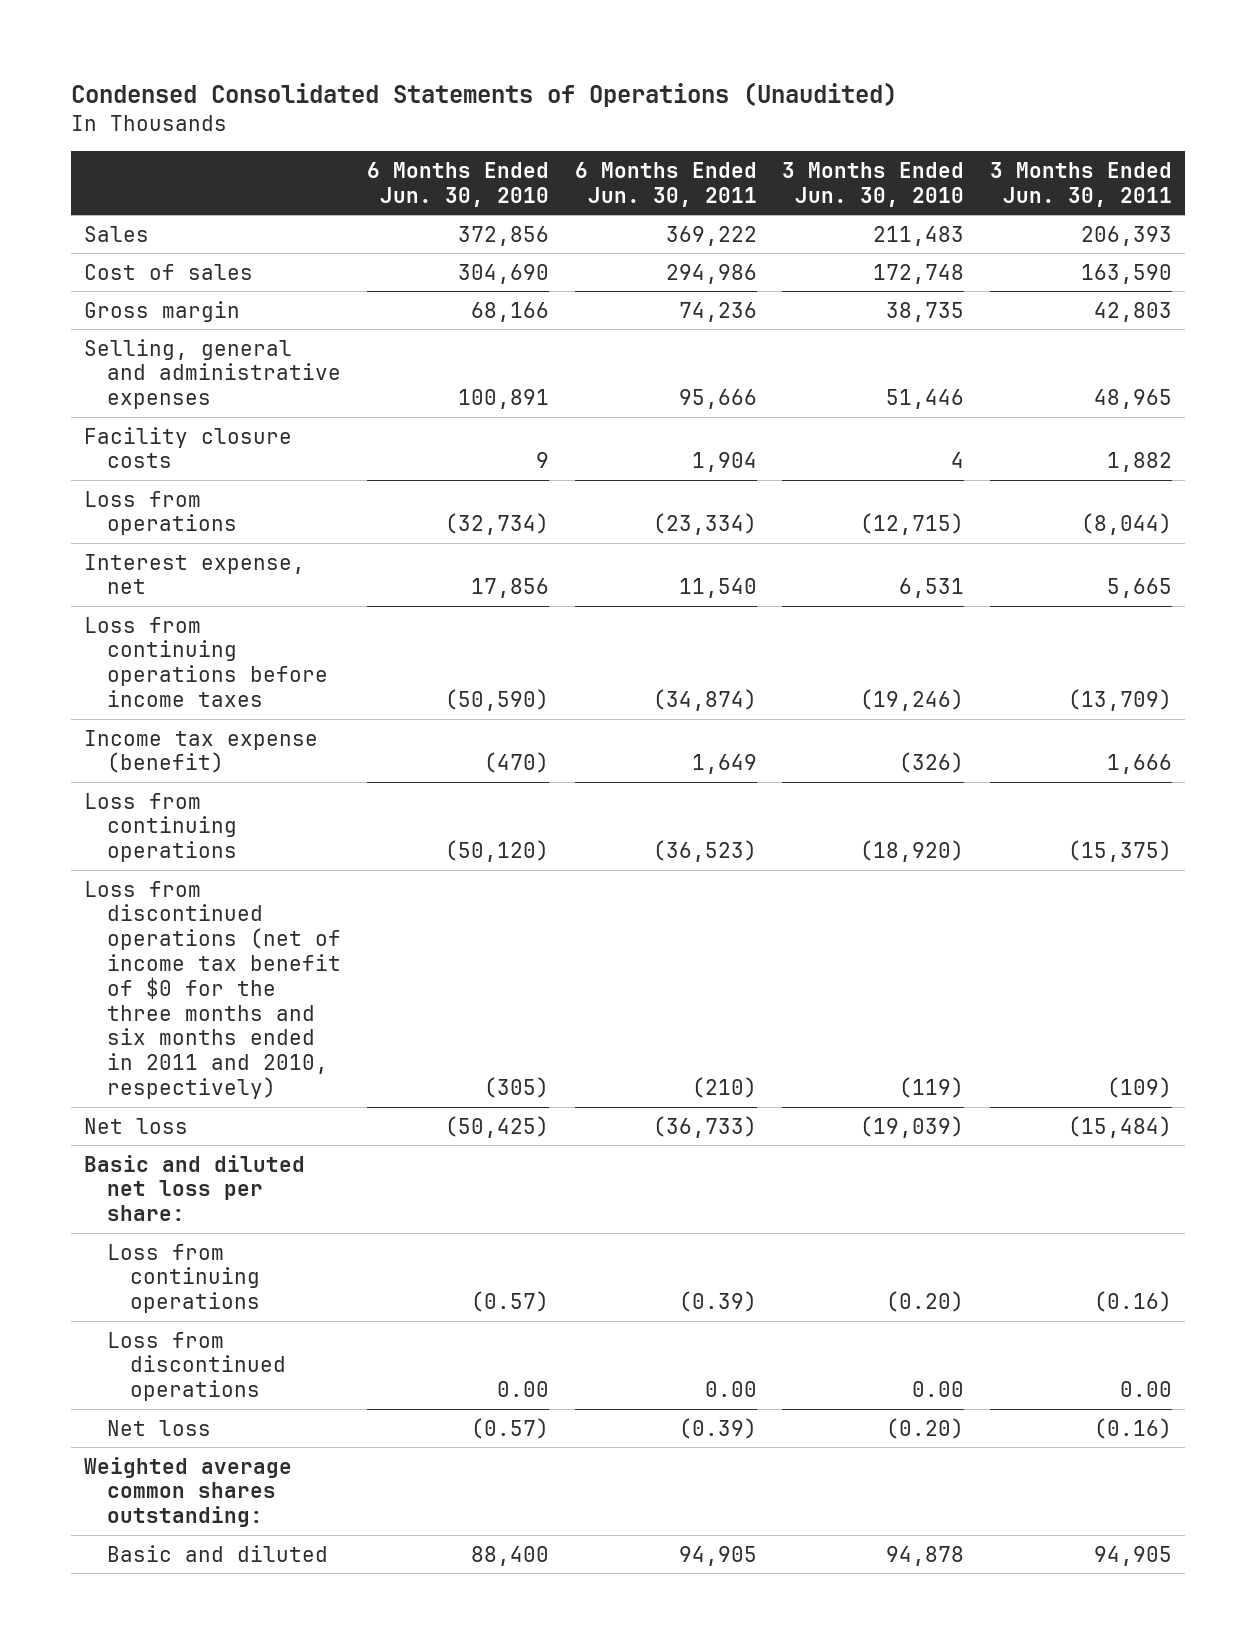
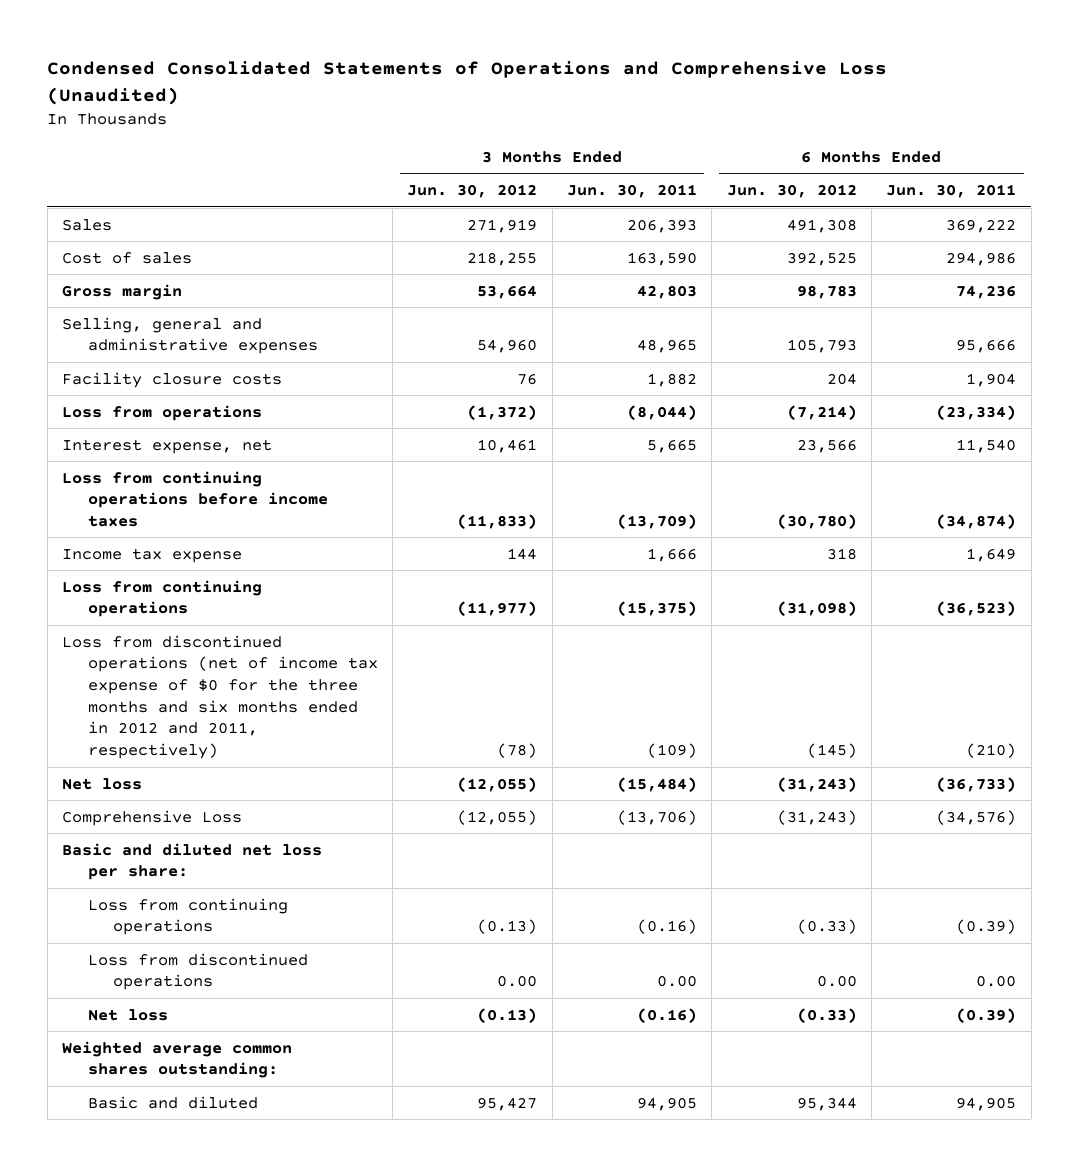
- Condensed Consolidated Statements of Operations (Unaudited)
+ Condensed Consolidated Statements of Operations and Comprehensive Loss (Unaudited)
- | 6 Months Ended Jun. 30, 2010 | 6 Months Ended Jun. 30, 2011 | 3 Months Ended Jun. 30, 2010 | 3 Months Ended Jun. 30, 2011
+ | 3 Months Ended Jun. 30, 2012 | 3 Months Ended Jun. 30, 2011 | 6 Months Ended Jun. 30, 2012 | 6 Months Ended Jun. 30, 2011
- Income tax expense (benefit) | (470) | 1,649 | (326) | 1,666
+ Income tax expense | 144 | 1,666 | 318 | 1,649
- Loss from discontinued operations (net of income tax benefit of $0 for the three months and six months ended in 2011 and 2010, respectively) | (305) | (210) | (119) | (109)
+ Loss from discontinued operations (net of income tax expense of $0 for the three months and six months ended in 2012 and 2011, respectively) | (78) | (109) | (145) | (210)
+ Comprehensive Loss | (12,055) | (13,706) | (31,243) | (34,576)

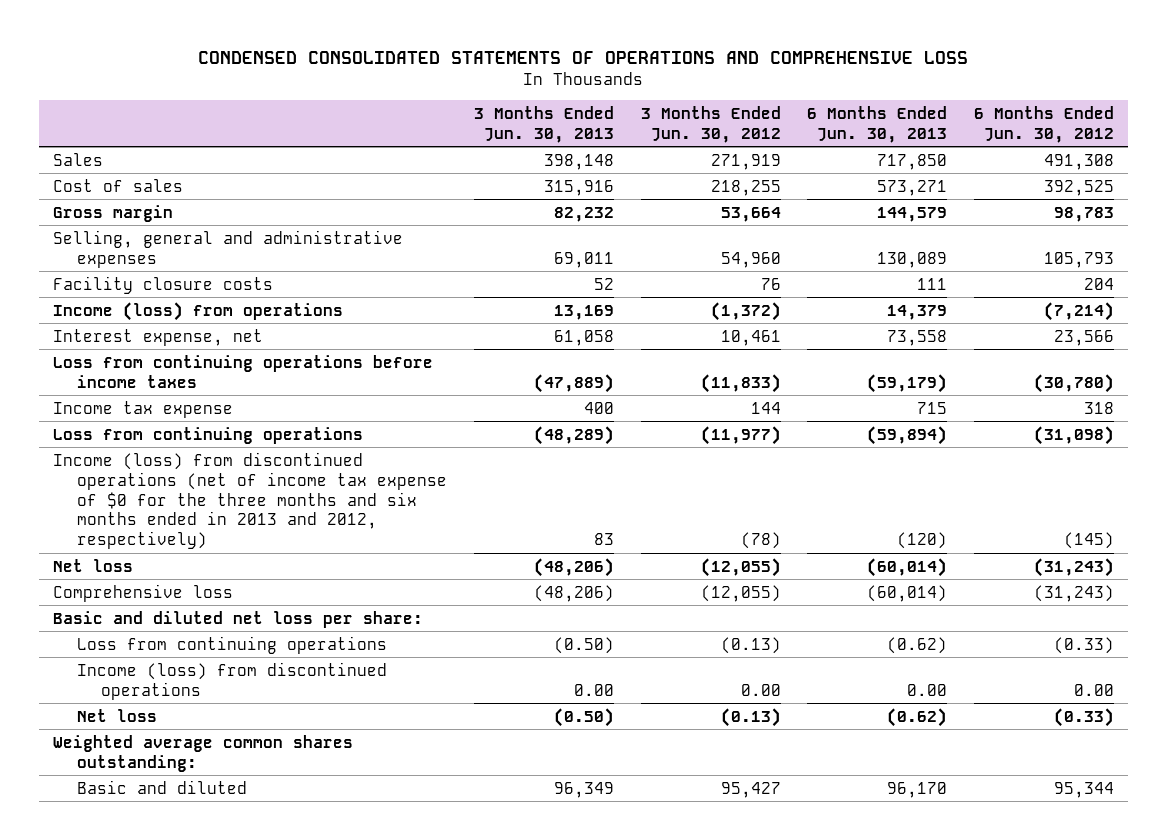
- Condensed Consolidated Statements of Operations and Comprehensive Loss (Unaudited)
+ CONDENSED CONSOLIDATED STATEMENTS OF OPERATIONS AND COMPREHENSIVE LOSS
- | 3 Months Ended Jun. 30, 2012 | 3 Months Ended Jun. 30, 2011 | 6 Months Ended Jun. 30, 2012 | 6 Months Ended Jun. 30, 2011
+ | 3 Months Ended Jun. 30, 2013 | 3 Months Ended Jun. 30, 2012 | 6 Months Ended Jun. 30, 2013 | 6 Months Ended Jun. 30, 2012
- Loss from operations | (1,372) | (8,044) | (7,214) | (23,334)
+ Income (loss) from operations | 13,169 | (1,372) | 14,379 | (7,214)
- Loss from discontinued operations (net of income tax expense of $0 for the three months and six months ended in 2012 and 2011, respectively) | (78) | (109) | (145) | (210)
+ Income (loss) from discontinued operations (net of income tax expense of $0 for the three months and six months ended in 2013 and 2012, respectively) | 83 | (78) | (120) | (145)
- Comprehensive Loss | (12,055) | (13,706) | (31,243) | (34,576)
+ Comprehensive loss | (48,206) | (12,055) | (60,014) | (31,243)
- Loss from discontinued operations | 0.00 | 0.00 | 0.00 | 0.00
+ Income (loss) from discontinued operations | 0.00 | 0.00 | 0.00 | 0.00

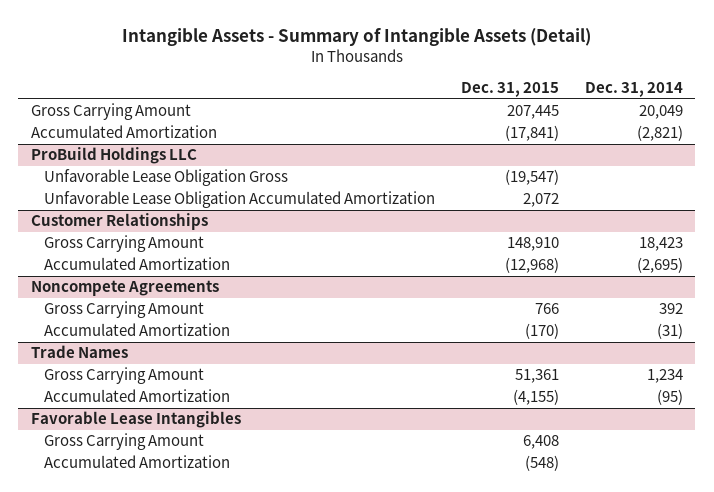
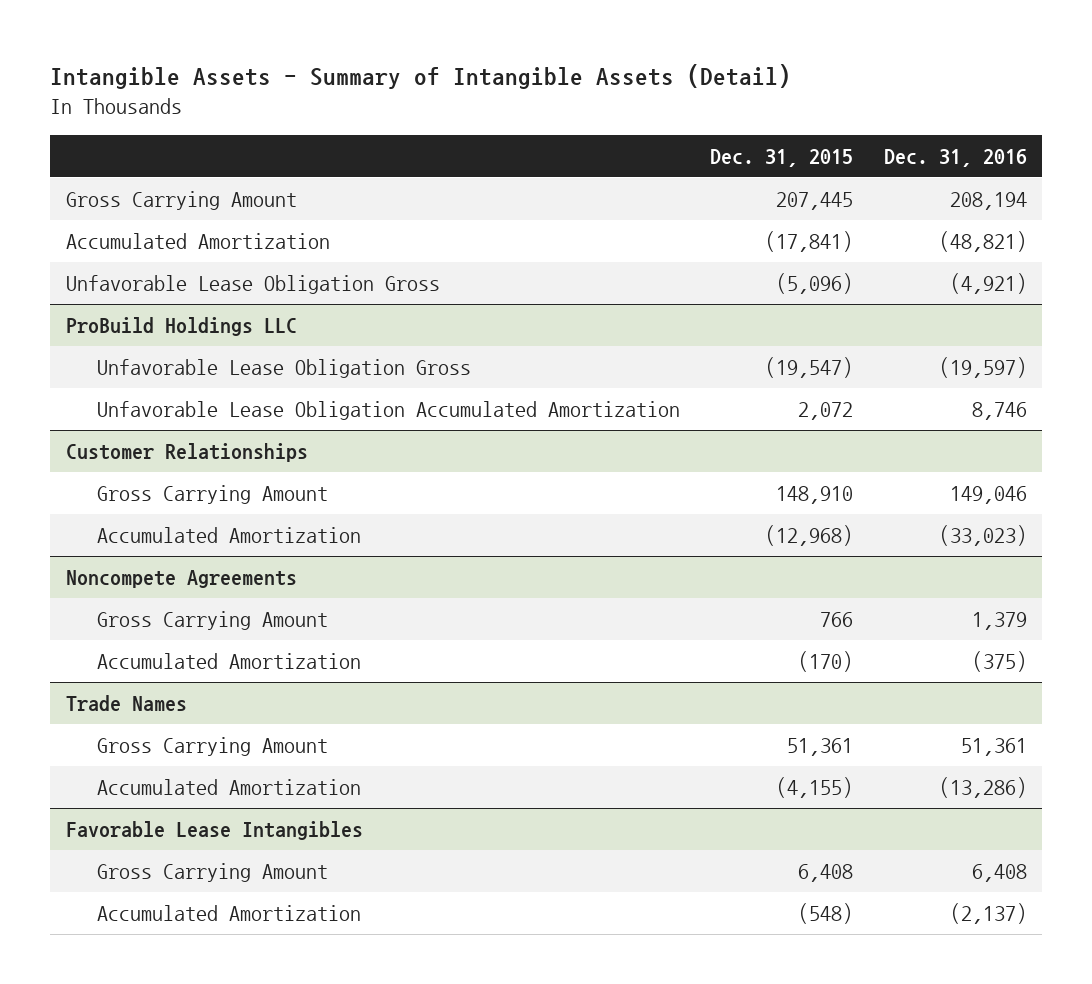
- | Dec. 31, 2015 | Dec. 31, 2014
+ | Dec. 31, 2015 | Dec. 31, 2016
+ Unfavorable Lease Obligation Gross | (5,096) | (4,921)

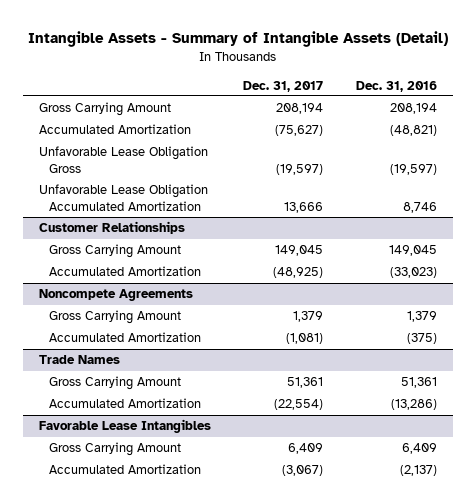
- | Dec. 31, 2015 | Dec. 31, 2016
+ | Dec. 31, 2017 | Dec. 31, 2016
- Unfavorable Lease Obligation Gross | (5,096) | (4,921)
- ProBuild Holdings LLC
@ Customer Relationships
- Gross Carrying Amount | 148,910 | 149,046
+ Gross Carrying Amount | 149,045 | 149,045
@ Favorable Lease Intangibles
- Gross Carrying Amount | 6,408 | 6,408
+ Gross Carrying Amount | 6,409 | 6,409

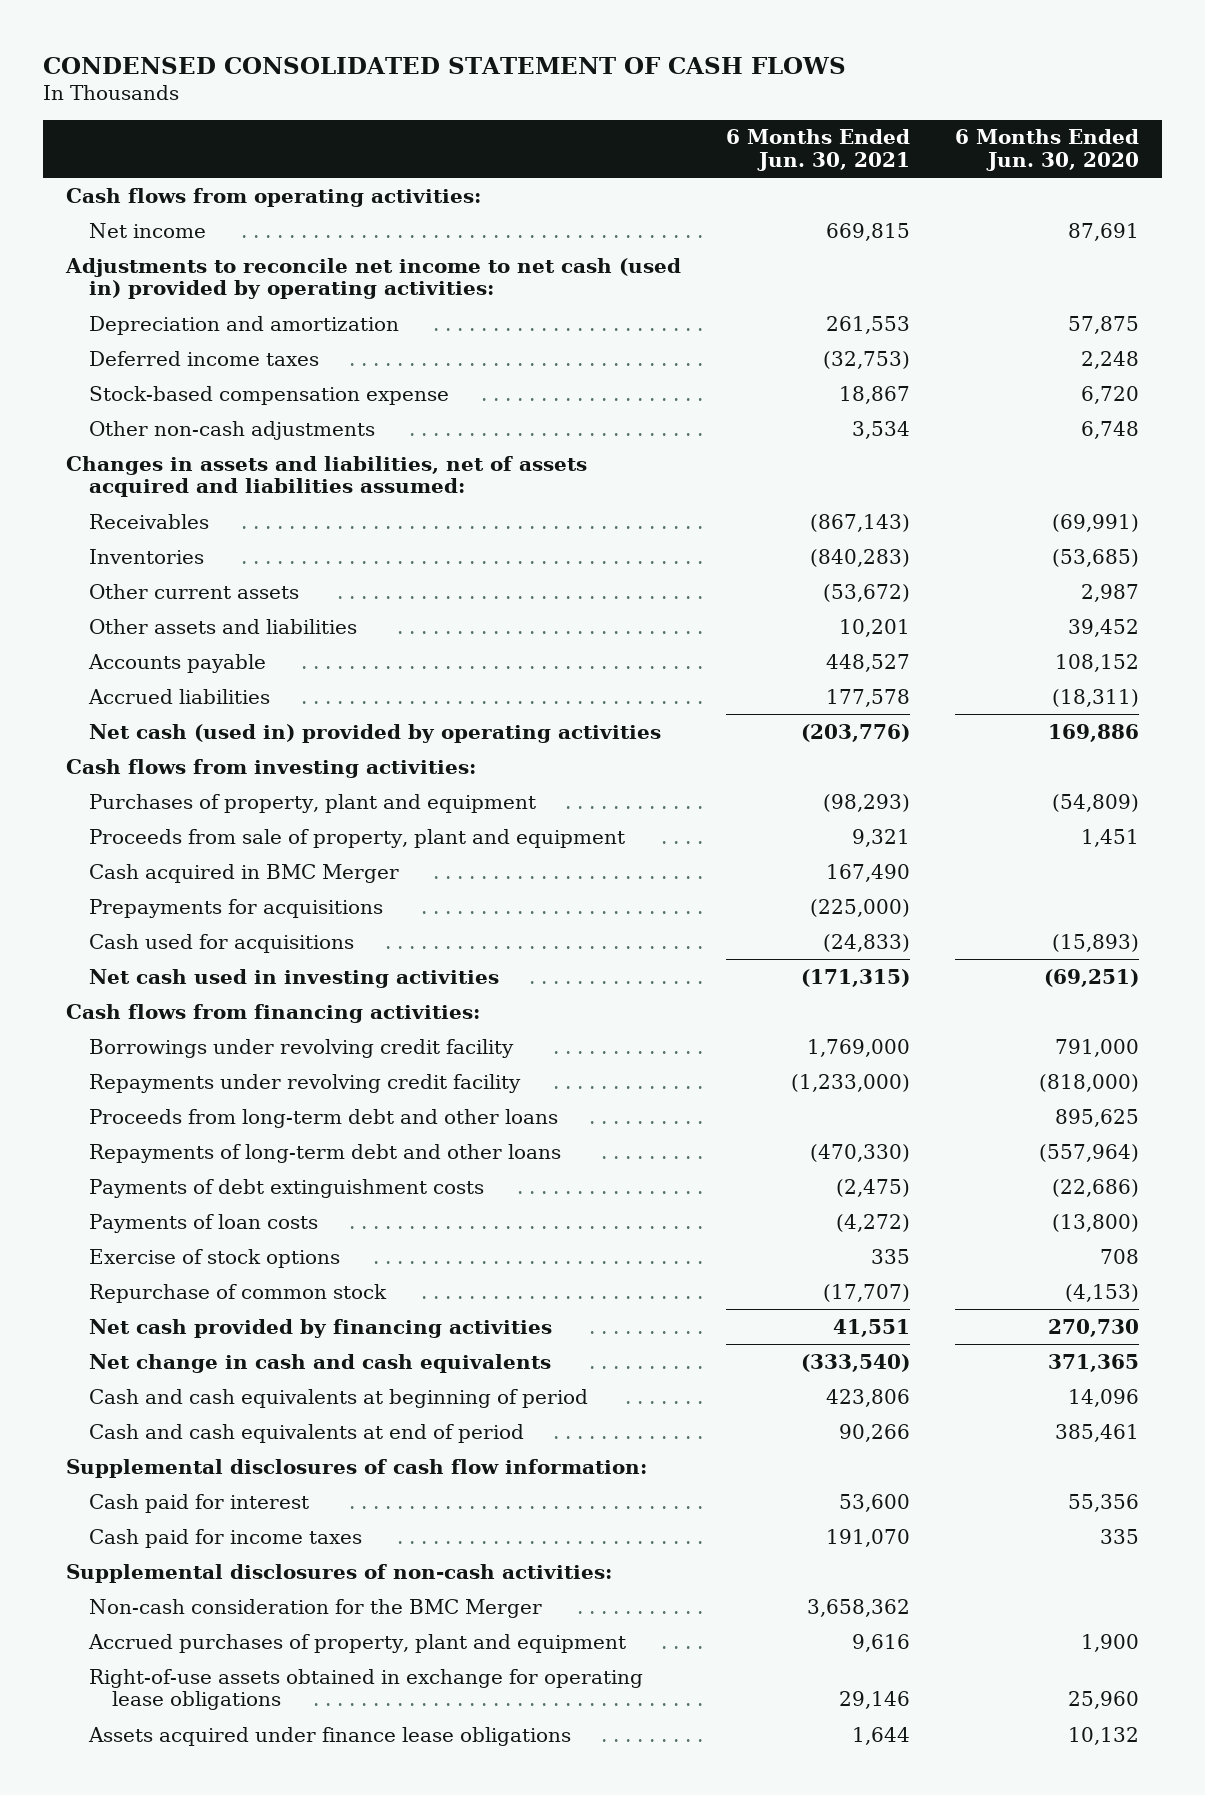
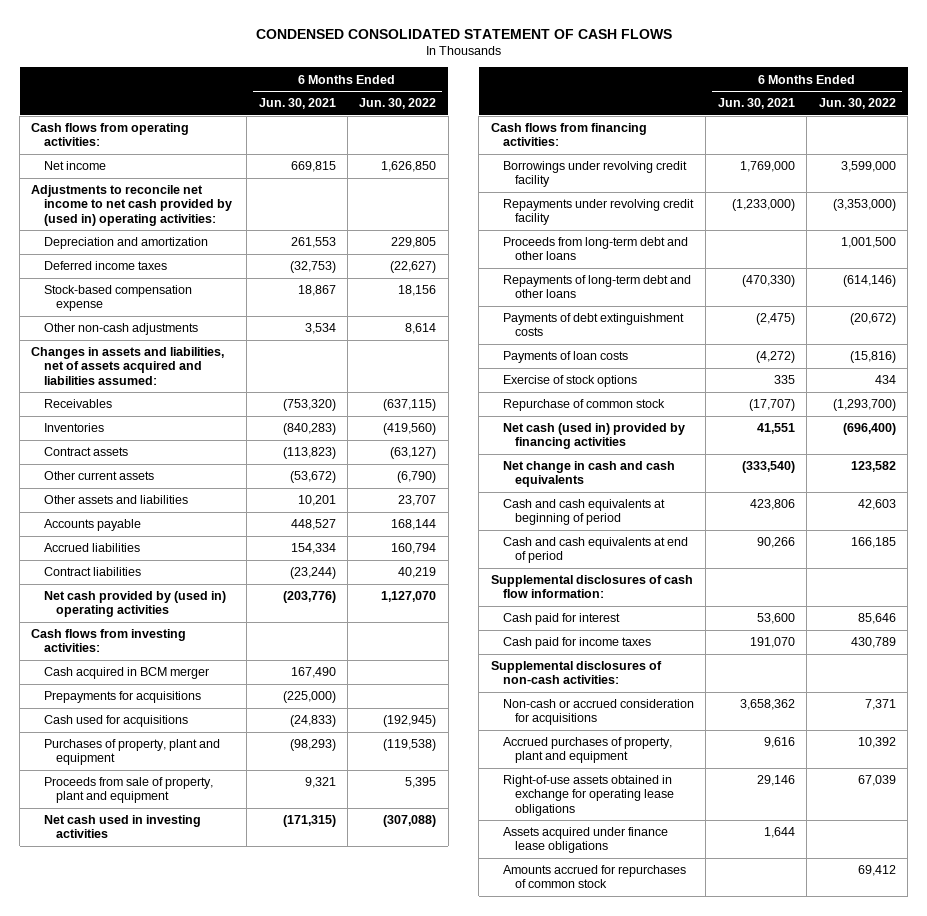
- | 6 Months Ended Jun. 30, 2021 | 6 Months Ended Jun. 30, 2020
+ | 6 Months Ended Jun. 30, 2021 | 6 Months Ended Jun. 30, 2022
- Adjustments to reconcile net income to net cash (used in) provided by operating activities:
+ Adjustments to reconcile net income to net cash provided by (used in) operating activities:
- Receivables | (867,143) | (69,991)
+ Receivables | (753,320) | (637,115)
+ Contract assets | (113,823) | (63,127)
- Accrued liabilities | 177,578 | (18,311)
- Net cash (used in) provided by operating activities | (203,776) | 169,886
+ Accrued liabilities | 154,334 | 160,794
+ Contract liabilities | (23,244) | 40,219
+ Net cash provided by (used in) operating activities | (203,776) | 1,127,070
- Cash acquired in BMC Merger | 167,490 |
+ Cash acquired in BCM merger | 167,490 |
moved down: Purchases of property, plant and equipment | (98,293) | (119,538)
moved down: Proceeds from sale of property, plant and equipment | 9,321 | 5,395
- Net cash provided by financing activities | 41,551 | 270,730
+ Net cash (used in) provided by financing activities | 41,551 | (696,400)
- Non-cash consideration for the BMC Merger | 3,658,362 |
+ Non-cash or accrued consideration for acquisitions | 3,658,362 | 7,371
+ Amounts accrued for repurchases of common stock | | 69,412

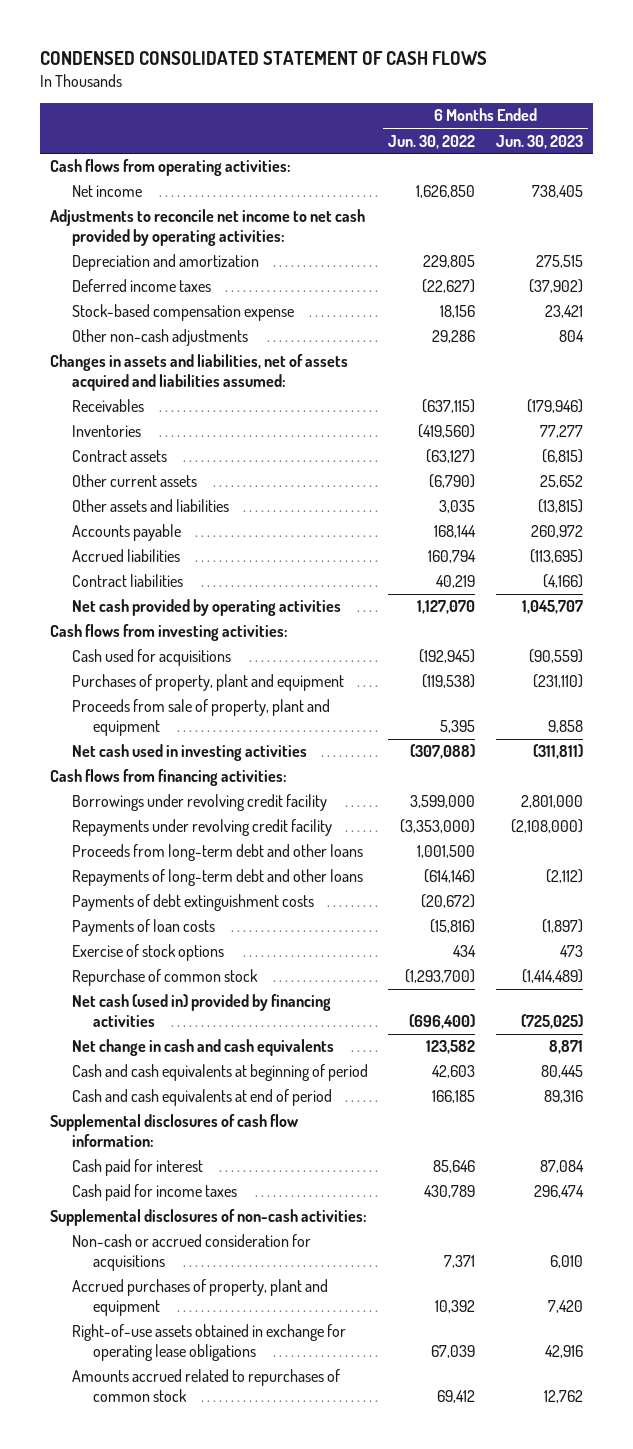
- | 6 Months Ended Jun. 30, 2021 | 6 Months Ended Jun. 30, 2022
+ | 6 Months Ended Jun. 30, 2022 | 6 Months Ended Jun. 30, 2023
- Adjustments to reconcile net income to net cash provided by (used in) operating activities:
+ Adjustments to reconcile net income to net cash provided by operating activities:
- Other non-cash adjustments | 3,534 | 8,614
+ Other non-cash adjustments | 29,286 | 804
- Other assets and liabilities | 10,201 | 23,707
+ Other assets and liabilities | 3,035 | (13,815)
- Net cash provided by (used in) operating activities | (203,776) | 1,127,070
+ Net cash provided by operating activities | 1,127,070 | 1,045,707
- Cash acquired in BCM merger | 167,490 |
- Prepayments for acquisitions | (225,000) |
- Assets acquired under finance lease obligations | 1,644 |
- Amounts accrued for repurchases of common stock | | 69,412
+ Amounts accrued related to repurchases of common stock | 69,412 | 12,762

